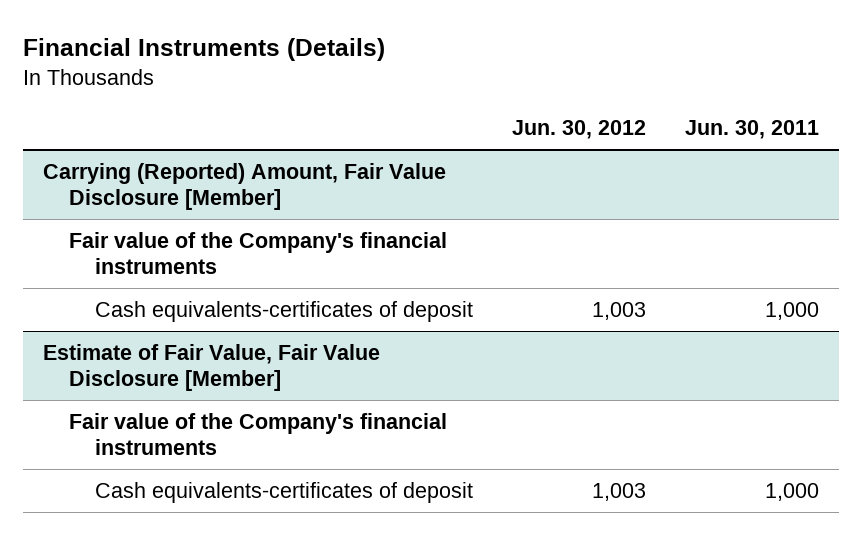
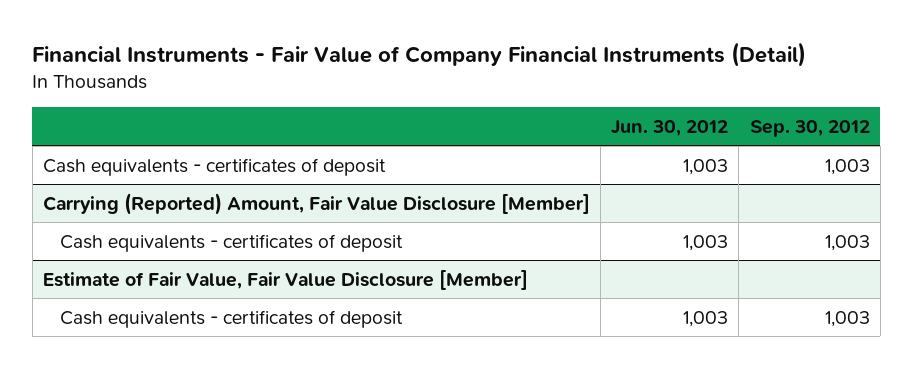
- Financial Instruments (Details)
+ Financial Instruments - Fair Value of Company Financial Instruments (Detail)
- | Jun. 30, 2012 | Jun. 30, 2011
+ | Jun. 30, 2012 | Sep. 30, 2012
+ Cash equivalents - certificates of deposit | 1,003 | 1,003
@ Carrying (Reported) Amount, Fair Value Disclosure [Member]
- Fair value of the Company's financial instruments
- Cash equivalents-certificates of deposit | 1,003 | 1,000
+ Cash equivalents - certificates of deposit | 1,003 | 1,003
@ Estimate of Fair Value, Fair Value Disclosure [Member]
- Fair value of the Company's financial instruments
- Cash equivalents-certificates of deposit | 1,003 | 1,000
+ Cash equivalents - certificates of deposit | 1,003 | 1,003

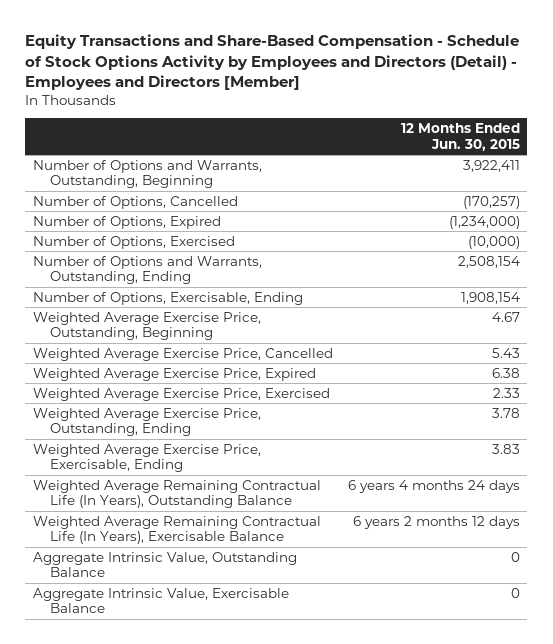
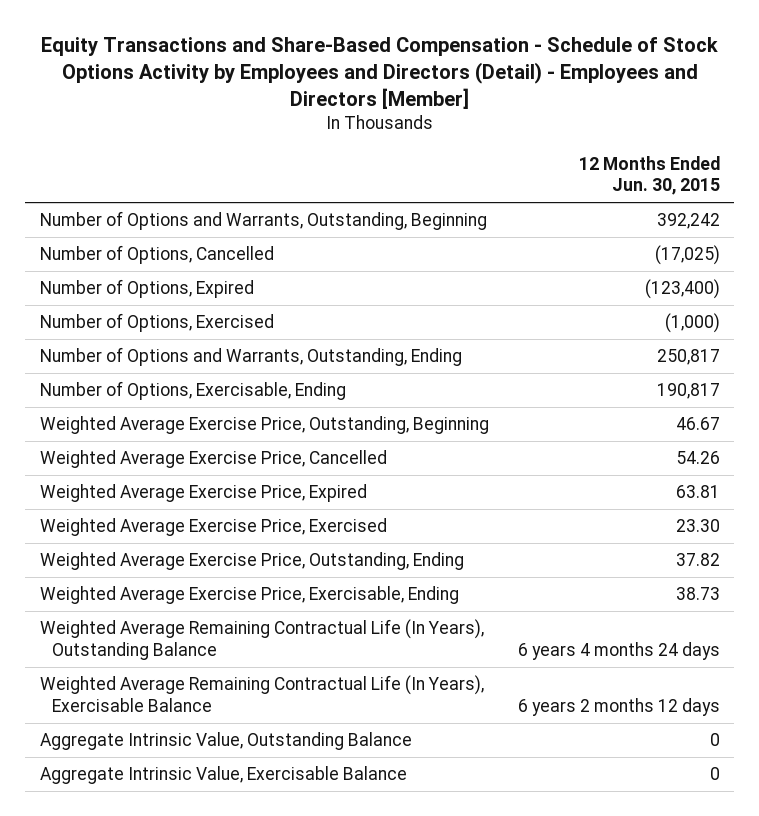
- Number of Options and Warrants, Outstanding, Beginning | 3,922,411
- Number of Options, Cancelled | (170,257)
- Number of Options, Expired | (1,234,000)
- Number of Options, Exercised | (10,000)
- Number of Options and Warrants, Outstanding, Ending | 2,508,154
- Number of Options, Exercisable, Ending | 1,908,154
- Weighted Average Exercise Price, Outstanding, Beginning | 4.67
- Weighted Average Exercise Price, Cancelled | 5.43
- Weighted Average Exercise Price, Expired | 6.38
- Weighted Average Exercise Price, Exercised | 2.33
- Weighted Average Exercise Price, Outstanding, Ending | 3.78
- Weighted Average Exercise Price, Exercisable, Ending | 3.83
+ Number of Options and Warrants, Outstanding, Beginning | 392,242
+ Number of Options, Cancelled | (17,025)
+ Number of Options, Expired | (123,400)
+ Number of Options, Exercised | (1,000)
+ Number of Options and Warrants, Outstanding, Ending | 250,817
+ Number of Options, Exercisable, Ending | 190,817
+ Weighted Average Exercise Price, Outstanding, Beginning | 46.67
+ Weighted Average Exercise Price, Cancelled | 54.26
+ Weighted Average Exercise Price, Expired | 63.81
+ Weighted Average Exercise Price, Exercised | 23.30
+ Weighted Average Exercise Price, Outstanding, Ending | 37.82
+ Weighted Average Exercise Price, Exercisable, Ending | 38.73

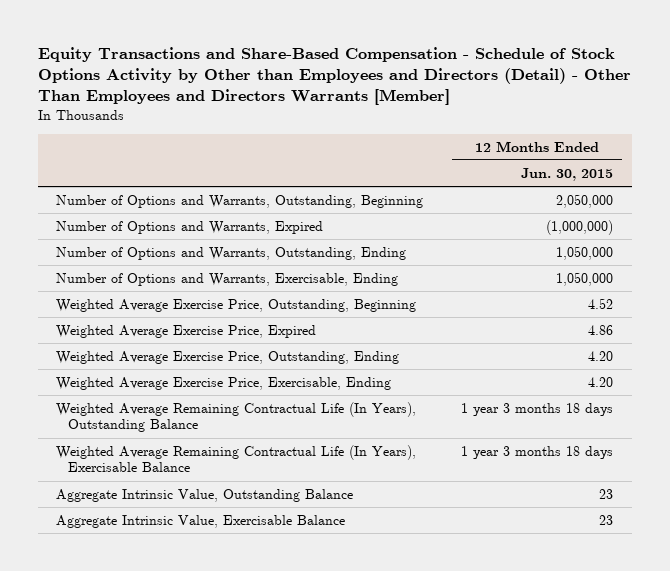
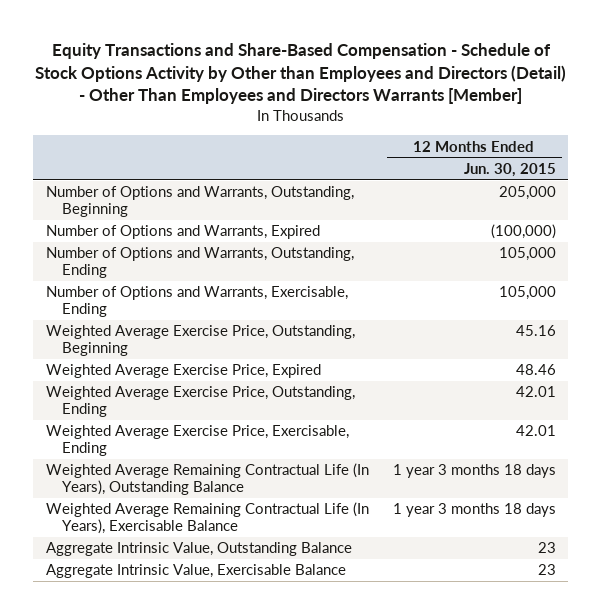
- Number of Options and Warrants, Outstanding, Beginning | 2,050,000
- Number of Options and Warrants, Expired | (1,000,000)
- Number of Options and Warrants, Outstanding, Ending | 1,050,000
- Number of Options and Warrants, Exercisable, Ending | 1,050,000
- Weighted Average Exercise Price, Outstanding, Beginning | 4.52
- Weighted Average Exercise Price, Expired | 4.86
- Weighted Average Exercise Price, Outstanding, Ending | 4.20
- Weighted Average Exercise Price, Exercisable, Ending | 4.20
+ Number of Options and Warrants, Outstanding, Beginning | 205,000
+ Number of Options and Warrants, Expired | (100,000)
+ Number of Options and Warrants, Outstanding, Ending | 105,000
+ Number of Options and Warrants, Exercisable, Ending | 105,000
+ Weighted Average Exercise Price, Outstanding, Beginning | 45.16
+ Weighted Average Exercise Price, Expired | 48.46
+ Weighted Average Exercise Price, Outstanding, Ending | 42.01
+ Weighted Average Exercise Price, Exercisable, Ending | 42.01

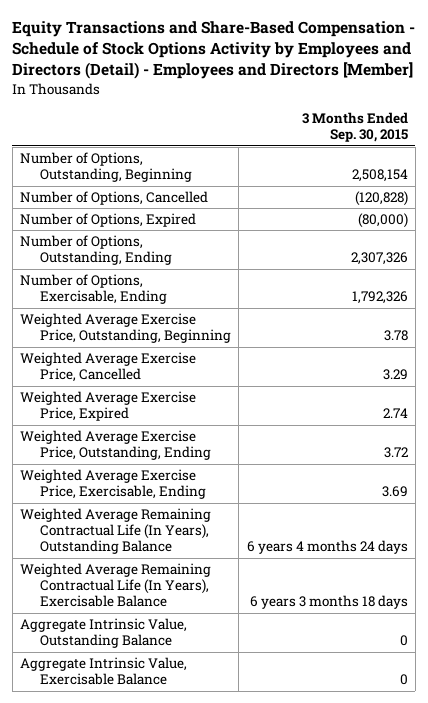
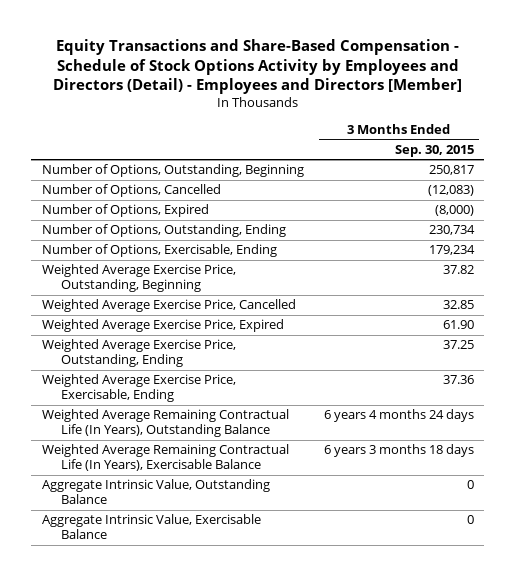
- Number of Options, Outstanding, Beginning | 2,508,154
- Number of Options, Cancelled | (120,828)
- Number of Options, Expired | (80,000)
- Number of Options, Outstanding, Ending | 2,307,326
- Number of Options, Exercisable, Ending | 1,792,326
- Weighted Average Exercise Price, Outstanding, Beginning | 3.78
- Weighted Average Exercise Price, Cancelled | 3.29
- Weighted Average Exercise Price, Expired | 2.74
- Weighted Average Exercise Price, Outstanding, Ending | 3.72
- Weighted Average Exercise Price, Exercisable, Ending | 3.69
+ Number of Options, Outstanding, Beginning | 250,817
+ Number of Options, Cancelled | (12,083)
+ Number of Options, Expired | (8,000)
+ Number of Options, Outstanding, Ending | 230,734
+ Number of Options, Exercisable, Ending | 179,234
+ Weighted Average Exercise Price, Outstanding, Beginning | 37.82
+ Weighted Average Exercise Price, Cancelled | 32.85
+ Weighted Average Exercise Price, Expired | 61.90
+ Weighted Average Exercise Price, Outstanding, Ending | 37.25
+ Weighted Average Exercise Price, Exercisable, Ending | 37.36

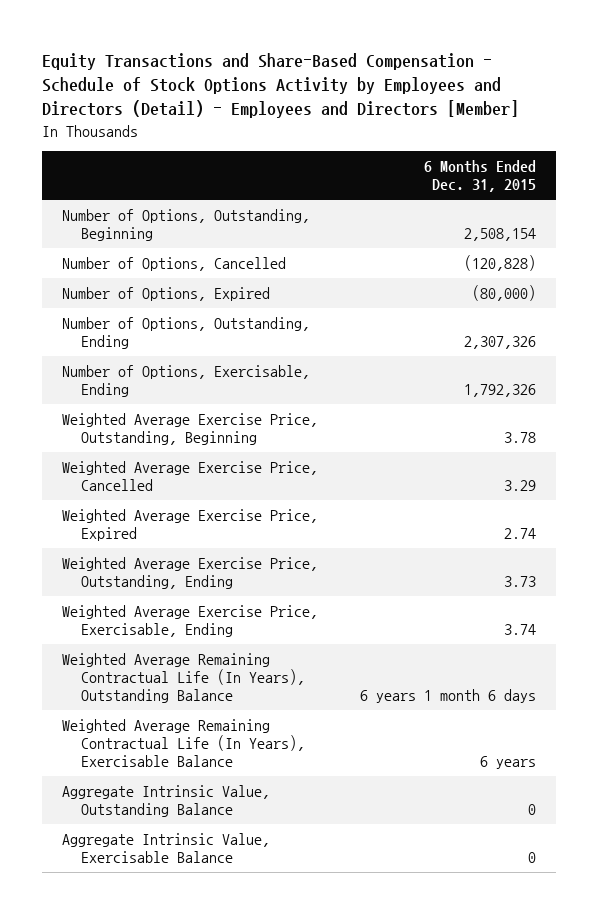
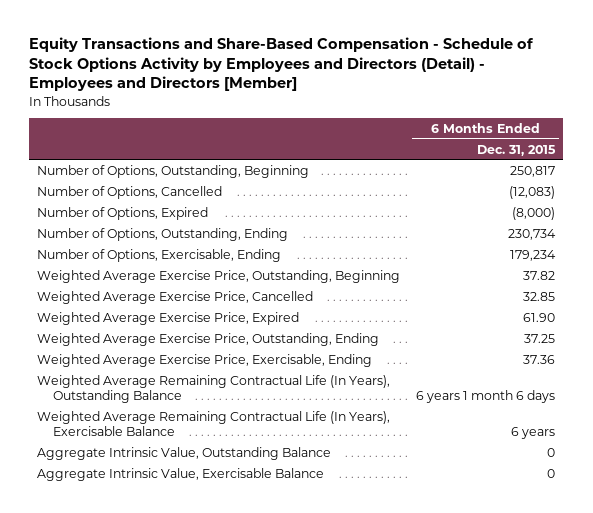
- Number of Options, Outstanding, Beginning | 2,508,154
- Number of Options, Cancelled | (120,828)
- Number of Options, Expired | (80,000)
- Number of Options, Outstanding, Ending | 2,307,326
- Number of Options, Exercisable, Ending | 1,792,326
- Weighted Average Exercise Price, Outstanding, Beginning | 3.78
- Weighted Average Exercise Price, Cancelled | 3.29
- Weighted Average Exercise Price, Expired | 2.74
- Weighted Average Exercise Price, Outstanding, Ending | 3.73
- Weighted Average Exercise Price, Exercisable, Ending | 3.74
+ Number of Options, Outstanding, Beginning | 250,817
+ Number of Options, Cancelled | (12,083)
+ Number of Options, Expired | (8,000)
+ Number of Options, Outstanding, Ending | 230,734
+ Number of Options, Exercisable, Ending | 179,234
+ Weighted Average Exercise Price, Outstanding, Beginning | 37.82
+ Weighted Average Exercise Price, Cancelled | 32.85
+ Weighted Average Exercise Price, Expired | 61.90
+ Weighted Average Exercise Price, Outstanding, Ending | 37.25
+ Weighted Average Exercise Price, Exercisable, Ending | 37.36

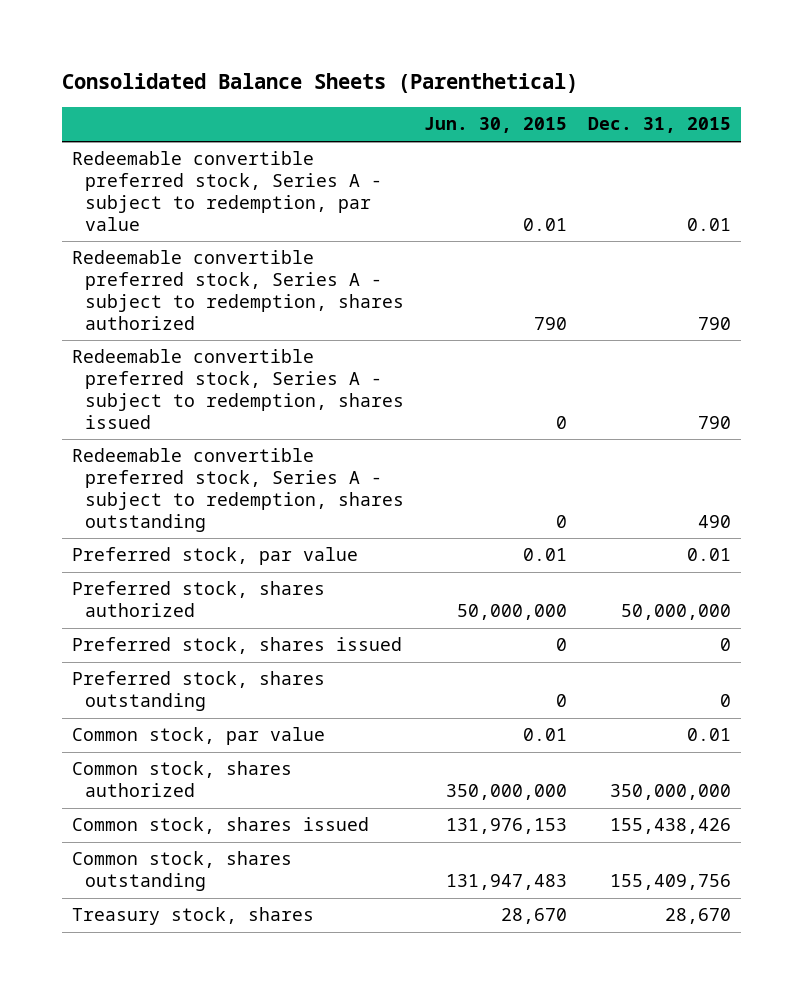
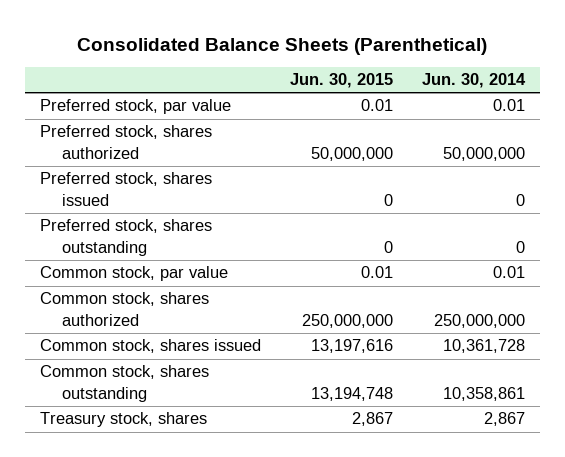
- | Jun. 30, 2015 | Dec. 31, 2015
+ | Jun. 30, 2015 | Jun. 30, 2014
- Redeemable convertible preferred stock, Series A - subject to redemption, par value | 0.01 | 0.01
- Redeemable convertible preferred stock, Series A - subject to redemption, shares authorized | 790 | 790
- Redeemable convertible preferred stock, Series A - subject to redemption, shares issued | 0 | 790
- Redeemable convertible preferred stock, Series A - subject to redemption, shares outstanding | 0 | 490
- Common stock, shares authorized | 350,000,000 | 350,000,000
- Common stock, shares issued | 131,976,153 | 155,438,426
- Common stock, shares outstanding | 131,947,483 | 155,409,756
- Treasury stock, shares | 28,670 | 28,670
+ Common stock, shares authorized | 250,000,000 | 250,000,000
+ Common stock, shares issued | 13,197,616 | 10,361,728
+ Common stock, shares outstanding | 13,194,748 | 10,358,861
+ Treasury stock, shares | 2,867 | 2,867

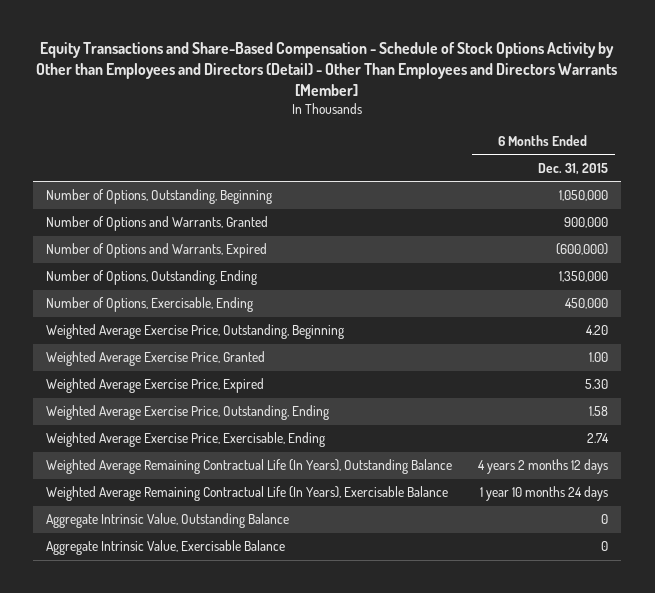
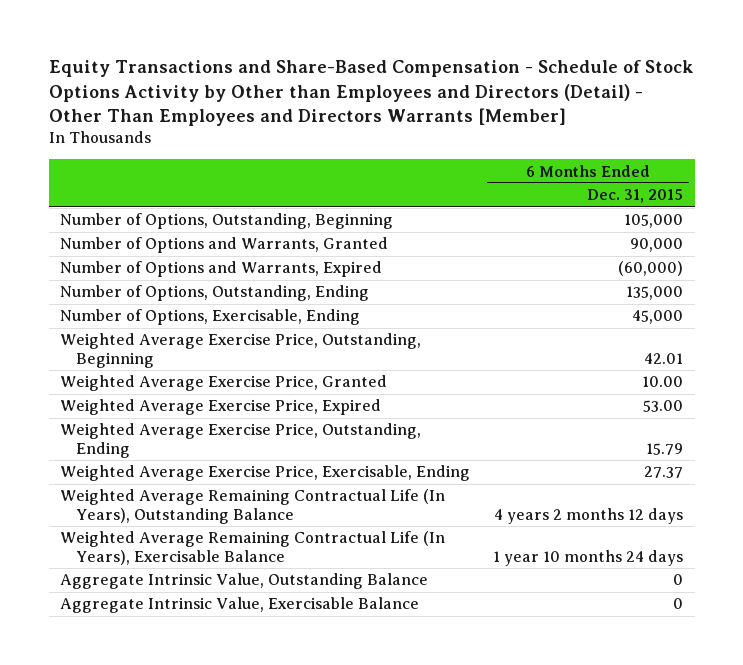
- Number of Options, Outstanding, Beginning | 1,050,000
- Number of Options and Warrants, Granted | 900,000
- Number of Options and Warrants, Expired | (600,000)
- Number of Options, Outstanding, Ending | 1,350,000
- Number of Options, Exercisable, Ending | 450,000
- Weighted Average Exercise Price, Outstanding, Beginning | 4.20
- Weighted Average Exercise Price, Granted | 1.00
- Weighted Average Exercise Price, Expired | 5.30
- Weighted Average Exercise Price, Outstanding, Ending | 1.58
- Weighted Average Exercise Price, Exercisable, Ending | 2.74
+ Number of Options, Outstanding, Beginning | 105,000
+ Number of Options and Warrants, Granted | 90,000
+ Number of Options and Warrants, Expired | (60,000)
+ Number of Options, Outstanding, Ending | 135,000
+ Number of Options, Exercisable, Ending | 45,000
+ Weighted Average Exercise Price, Outstanding, Beginning | 42.01
+ Weighted Average Exercise Price, Granted | 10.00
+ Weighted Average Exercise Price, Expired | 53.00
+ Weighted Average Exercise Price, Outstanding, Ending | 15.79
+ Weighted Average Exercise Price, Exercisable, Ending | 27.37

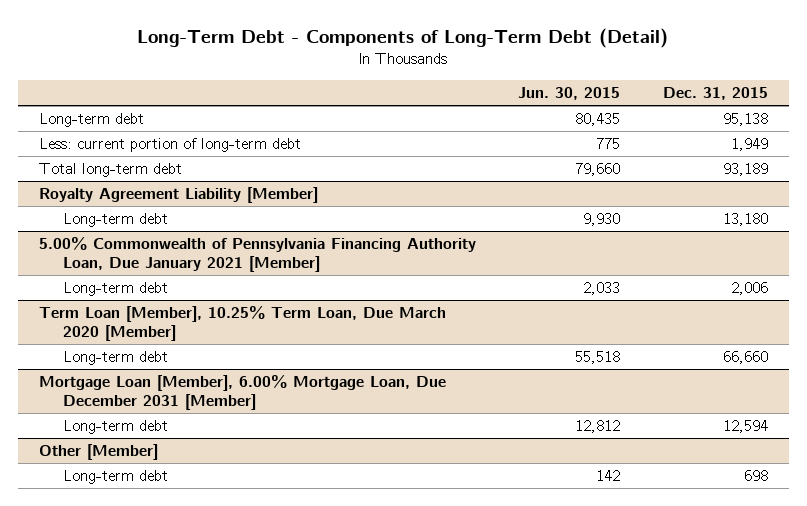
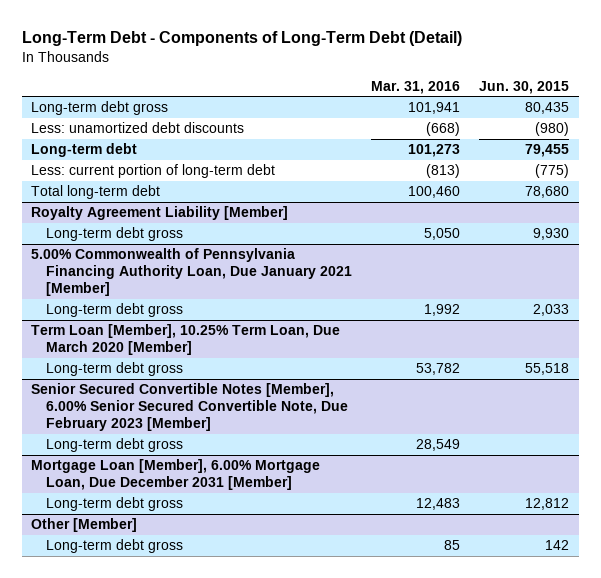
- | Jun. 30, 2015 | Dec. 31, 2015
+ | Mar. 31, 2016 | Jun. 30, 2015
- Long-term debt | 80,435 | 95,138
- Less: current portion of long-term debt | 775 | 1,949
- Total long-term debt | 79,660 | 93,189
+ Long-term debt gross | 101,941 | 80,435
+ Less: unamortized debt discounts | (668) | (980)
+ Long-term debt | 101,273 | 79,455
+ Less: current portion of long-term debt | (813) | (775)
+ Total long-term debt | 100,460 | 78,680
@ Royalty Agreement Liability [Member]
- Long-term debt | 9,930 | 13,180
+ Long-term debt gross | 5,050 | 9,930
@ 5.00% Commonwealth of Pennsylvania Financing Authority Loan, Due January 2021 [Member]
- Long-term debt | 2,033 | 2,006
+ Long-term debt gross | 1,992 | 2,033
@ Term Loan [Member], 10.25% Term Loan, Due March 2020 [Member]
- Long-term debt | 55,518 | 66,660
+ Long-term debt gross | 53,782 | 55,518
+ Senior Secured Convertible Notes [Member], 6.00% Senior Secured Convertible Note, Due February 2023 [Member]
+ Long-term debt gross | 28,549 |
@ Mortgage Loan [Member], 6.00% Mortgage Loan, Due December 2031 [Member]
- Long-term debt | 12,812 | 12,594
+ Long-term debt gross | 12,483 | 12,812
@ Other [Member]
- Long-term debt | 142 | 698
+ Long-term debt gross | 85 | 142

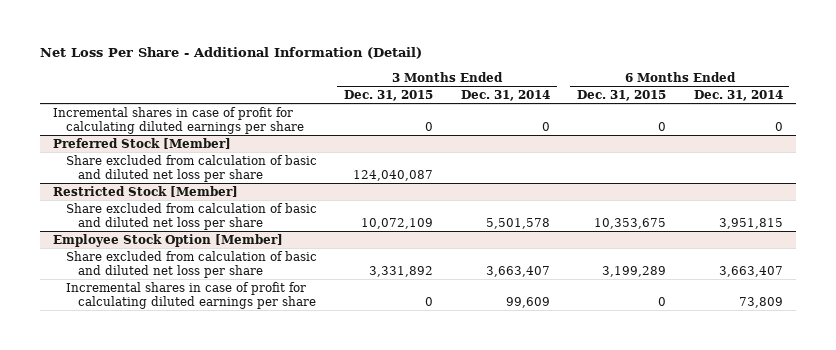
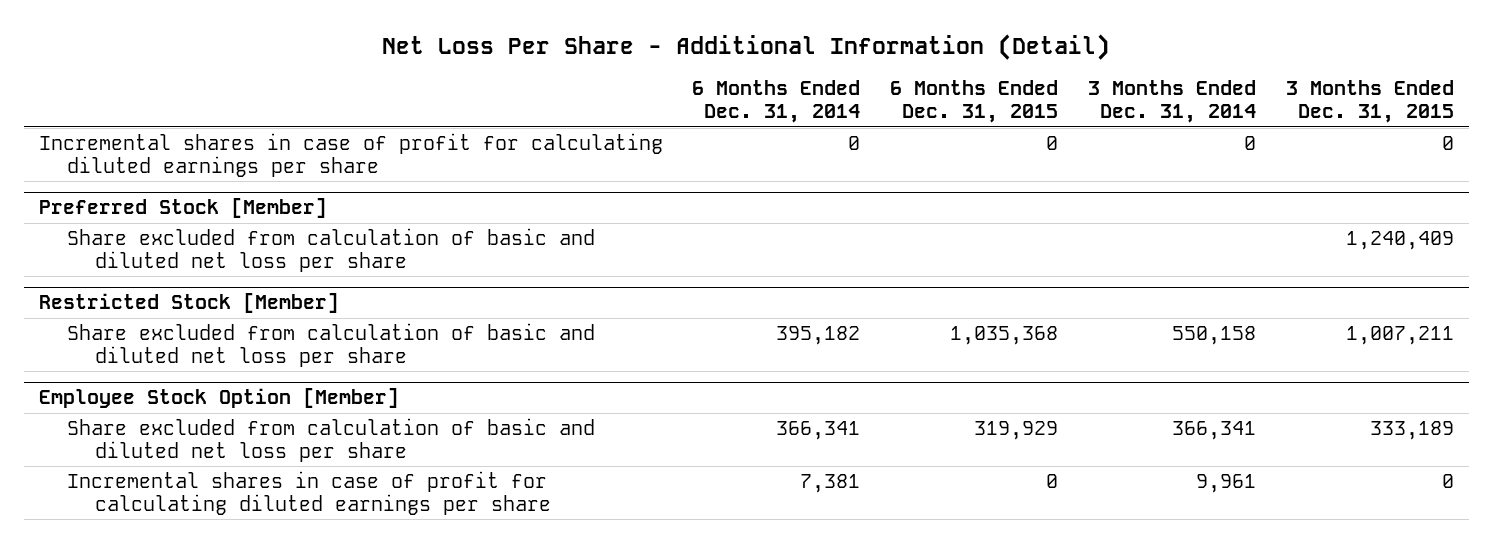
- | 3 Months Ended Dec. 31, 2015 | 3 Months Ended Dec. 31, 2014 | 6 Months Ended Dec. 31, 2015 | 6 Months Ended Dec. 31, 2014
+ | 6 Months Ended Dec. 31, 2014 | 6 Months Ended Dec. 31, 2015 | 3 Months Ended Dec. 31, 2014 | 3 Months Ended Dec. 31, 2015
@ Preferred Stock [Member]
- Share excluded from calculation of basic and diluted net loss per share | 124,040,087 | | |
+ Share excluded from calculation of basic and diluted net loss per share | | | | 1,240,409
@ Restricted Stock [Member]
- Share excluded from calculation of basic and diluted net loss per share | 10,072,109 | 5,501,578 | 10,353,675 | 3,951,815
+ Share excluded from calculation of basic and diluted net loss per share | 395,182 | 1,035,368 | 550,158 | 1,007,211
@ Employee Stock Option [Member]
- Share excluded from calculation of basic and diluted net loss per share | 3,331,892 | 3,663,407 | 3,199,289 | 3,663,407
- Incremental shares in case of profit for calculating diluted earnings per share | 0 | 99,609 | 0 | 73,809
+ Share excluded from calculation of basic and diluted net loss per share | 366,341 | 319,929 | 366,341 | 333,189
+ Incremental shares in case of profit for calculating diluted earnings per share | 7,381 | 0 | 9,961 | 0

